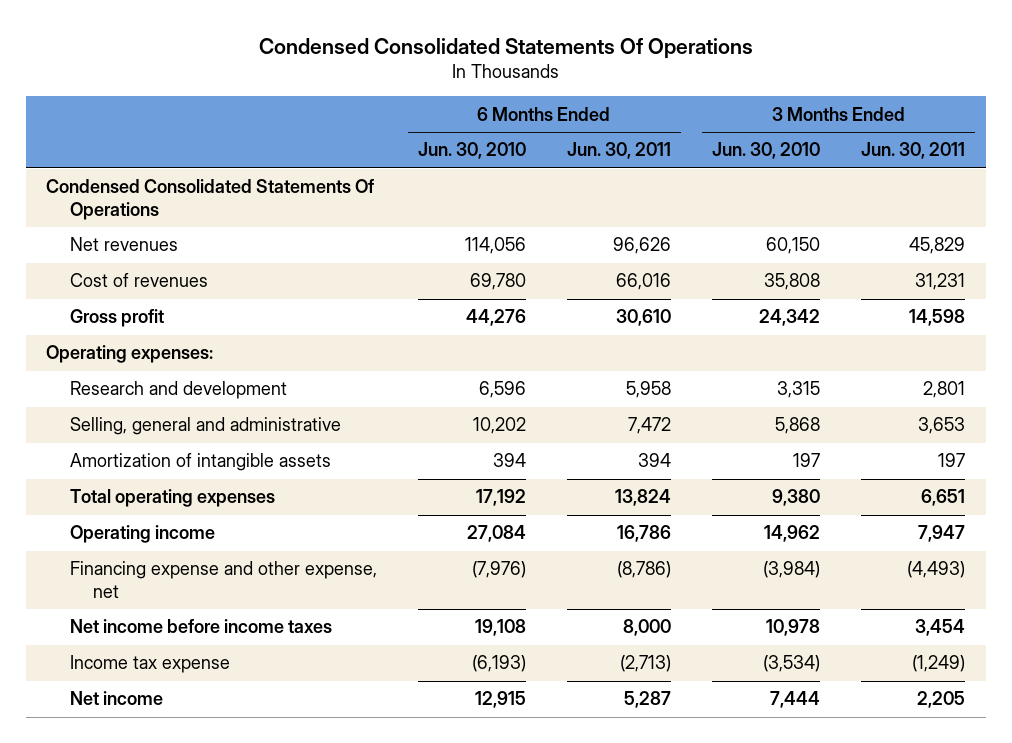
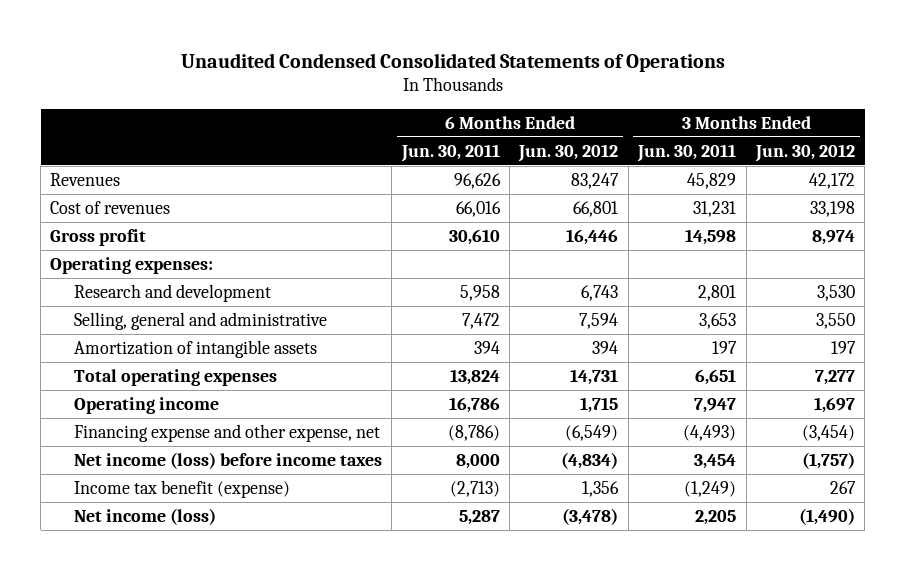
- Condensed Consolidated Statements Of Operations
+ Unaudited Condensed Consolidated Statements of Operations
- | 6 Months Ended Jun. 30, 2010 | 6 Months Ended Jun. 30, 2011 | 3 Months Ended Jun. 30, 2010 | 3 Months Ended Jun. 30, 2011
+ | 6 Months Ended Jun. 30, 2011 | 6 Months Ended Jun. 30, 2012 | 3 Months Ended Jun. 30, 2011 | 3 Months Ended Jun. 30, 2012
- Condensed Consolidated Statements Of Operations
- Net revenues | 114,056 | 96,626 | 60,150 | 45,829
+ Revenues | 96,626 | 83,247 | 45,829 | 42,172
- Net income before income taxes | 19,108 | 8,000 | 10,978 | 3,454
- Income tax expense | (6,193) | (2,713) | (3,534) | (1,249)
- Net income | 12,915 | 5,287 | 7,444 | 2,205
+ Net income (loss) before income taxes | 8,000 | (4,834) | 3,454 | (1,757)
+ Income tax benefit (expense) | (2,713) | 1,356 | (1,249) | 267
+ Net income (loss) | 5,287 | (3,478) | 2,205 | (1,490)

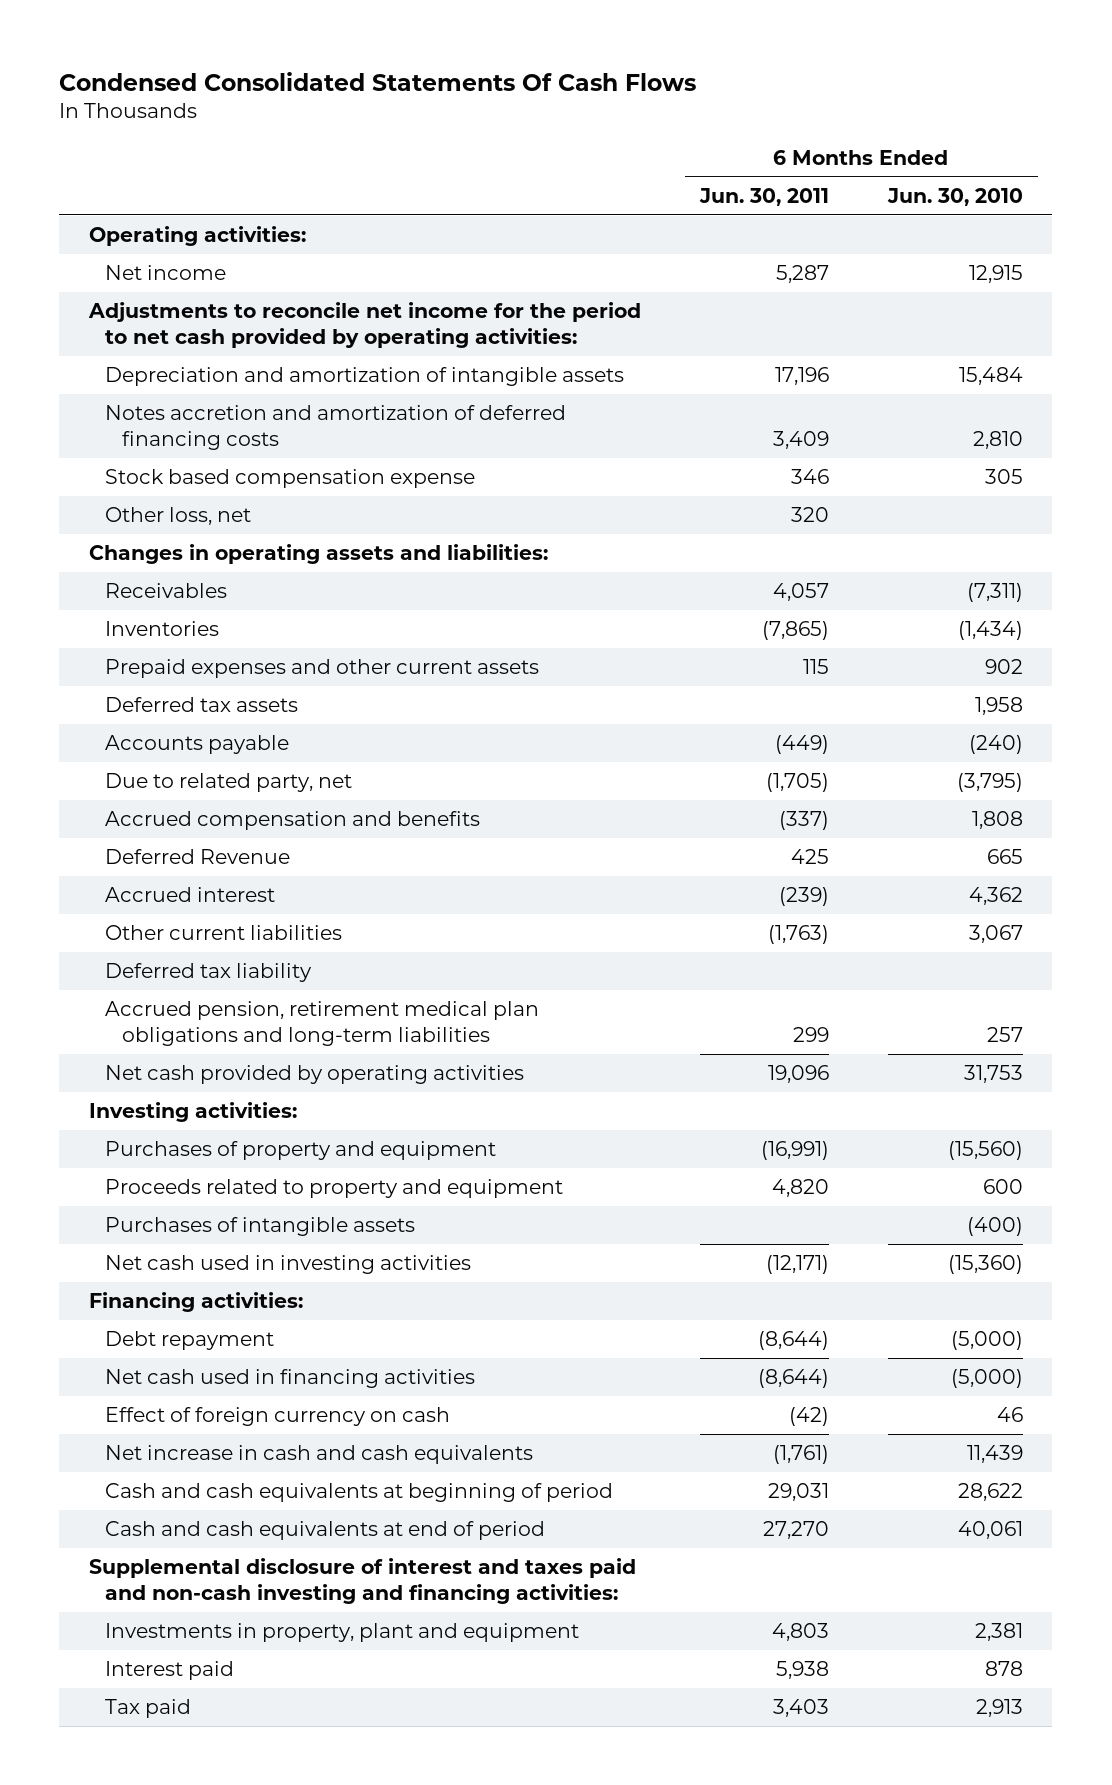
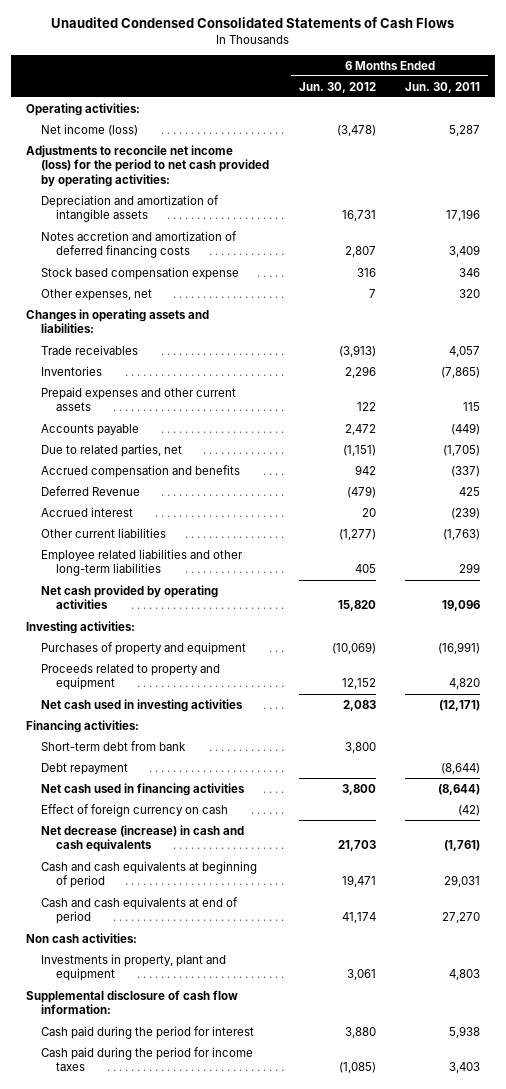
- Condensed Consolidated Statements Of Cash Flows
+ Unaudited Condensed Consolidated Statements of Cash Flows
- | 6 Months Ended Jun. 30, 2011 | 6 Months Ended Jun. 30, 2010
+ | 6 Months Ended Jun. 30, 2012 | 6 Months Ended Jun. 30, 2011
- Net income | 5,287 | 12,915
- Adjustments to reconcile net income for the period to net cash provided by operating activities:
+ Net income (loss) | (3,478) | 5,287
+ Adjustments to reconcile net income (loss) for the period to net cash provided by operating activities:
- Other loss, net | 320 |
+ Other expenses, net | 7 | 320
- Receivables | 4,057 | (7,311)
+ Trade receivables | (3,913) | 4,057
- Deferred tax assets | | 1,958
- Due to related party, net | (1,705) | (3,795)
+ Due to related parties, net | (1,151) | (1,705)
- Deferred tax liability
- Accrued pension, retirement medical plan obligations and long-term liabilities | 299 | 257
+ Employee related liabilities and other long-term liabilities | 405 | 299
- Purchases of intangible assets | | (400)
+ Short-term debt from bank | 3,800 |
- Net increase in cash and cash equivalents | (1,761) | 11,439
+ Net decrease (increase) in cash and cash equivalents | 21,703 | (1,761)
- Supplemental disclosure of interest and taxes paid and non-cash investing and financing activities:
+ Non cash activities:
- Interest paid | 5,938 | 878
- Tax paid | 3,403 | 2,913
+ Supplemental disclosure of cash flow information:
+ Cash paid during the period for interest | 3,880 | 5,938
+ Cash paid during the period for income taxes | (1,085) | 3,403

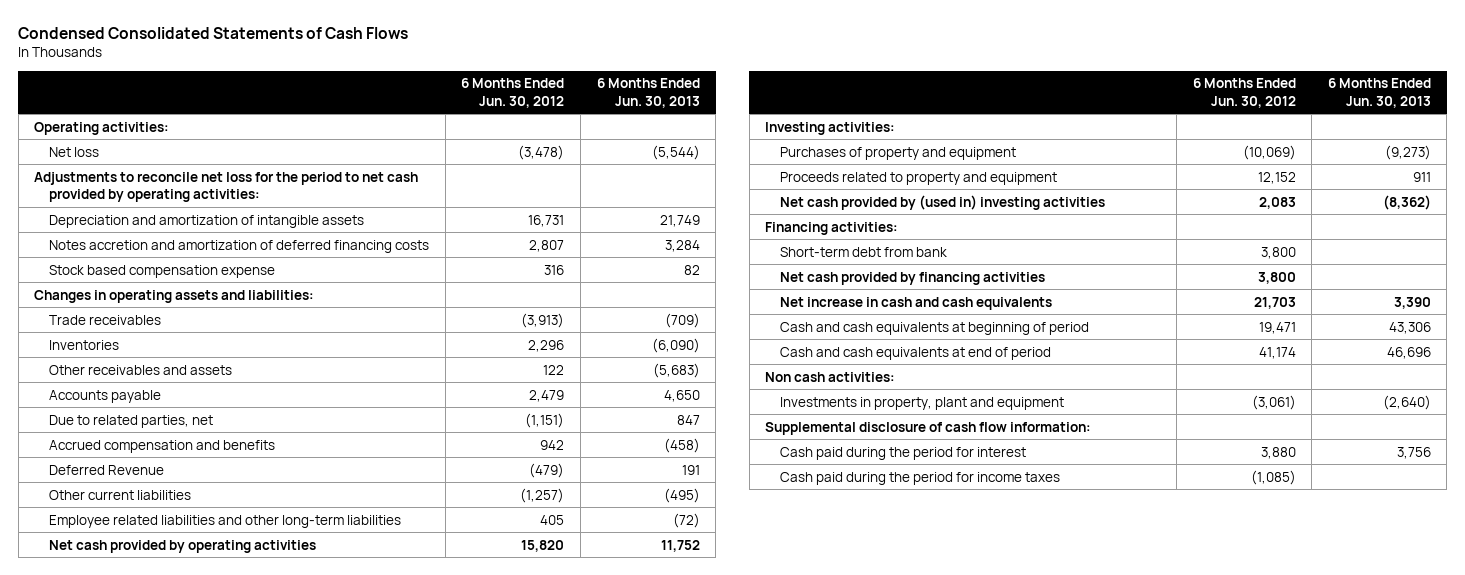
- Unaudited Condensed Consolidated Statements of Cash Flows
+ Condensed Consolidated Statements of Cash Flows
- | 6 Months Ended Jun. 30, 2012 | 6 Months Ended Jun. 30, 2011
+ | 6 Months Ended Jun. 30, 2012 | 6 Months Ended Jun. 30, 2013
- Net income (loss) | (3,478) | 5,287
- Adjustments to reconcile net income (loss) for the period to net cash provided by operating activities:
+ Net loss | (3,478) | (5,544)
+ Adjustments to reconcile net loss for the period to net cash provided by operating activities:
- Other expenses, net | 7 | 320
- Prepaid expenses and other current assets | 122 | 115
- Accounts payable | 2,472 | (449)
+ Other receivables and assets | 122 | (5,683)
+ Accounts payable | 2,479 | 4,650
- Accrued interest | 20 | (239)
- Other current liabilities | (1,277) | (1,763)
+ Other current liabilities | (1,257) | (495)
- Net cash used in investing activities | 2,083 | (12,171)
+ Net cash provided by (used in) investing activities | 2,083 | (8,362)
- Debt repayment | | (8,644)
- Net cash used in financing activities | 3,800 | (8,644)
- Effect of foreign currency on cash | | (42)
- Net decrease (increase) in cash and cash equivalents | 21,703 | (1,761)
+ Net cash provided by financing activities | 3,800 |
+ Net increase in cash and cash equivalents | 21,703 | 3,390
- Investments in property, plant and equipment | 3,061 | 4,803
+ Investments in property, plant and equipment | (3,061) | (2,640)

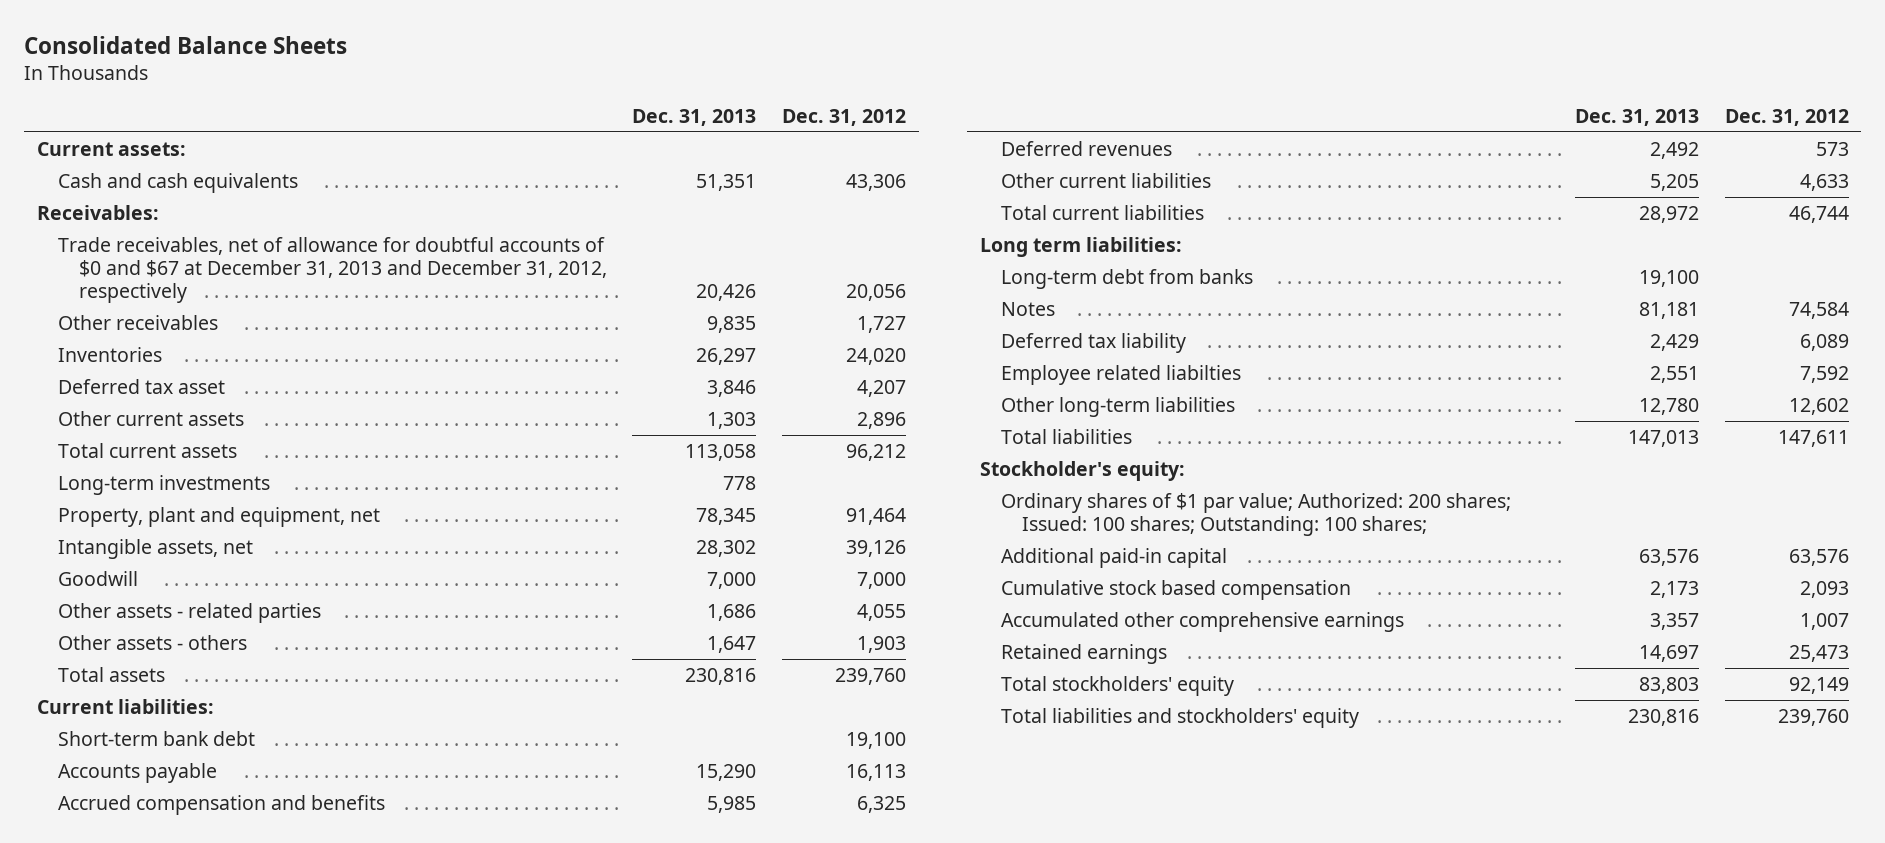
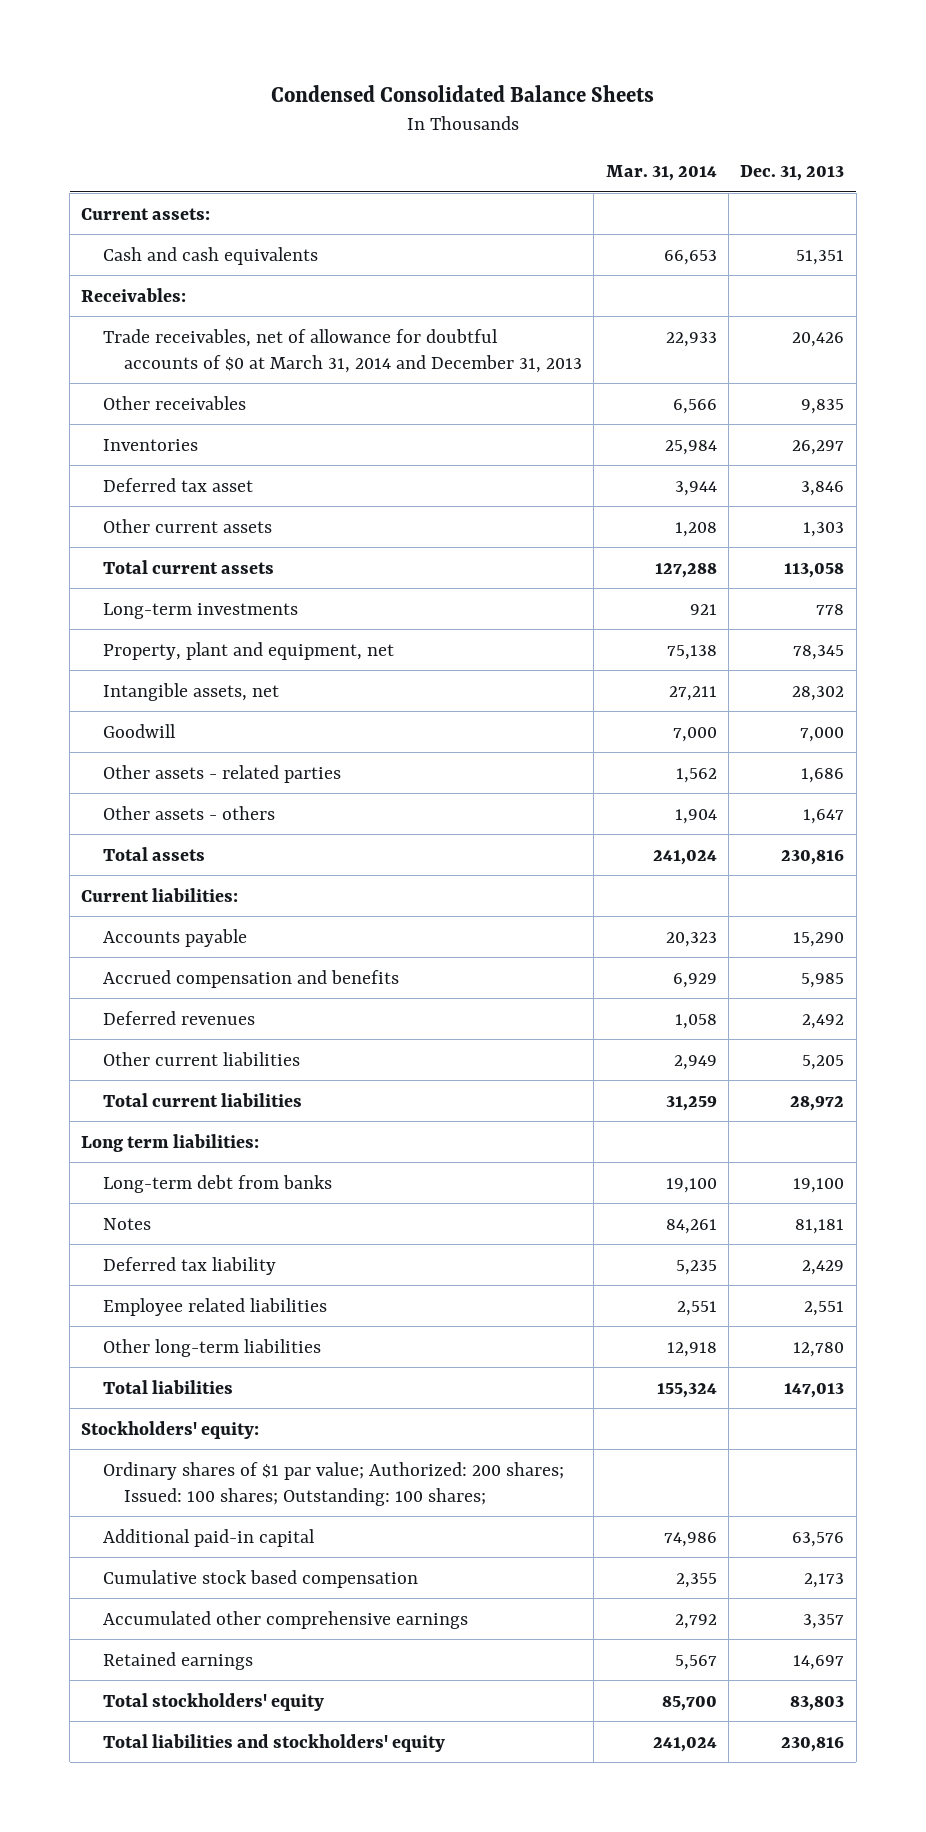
- Consolidated Balance Sheets
+ Condensed Consolidated Balance Sheets
- | Dec. 31, 2013 | Dec. 31, 2012
+ | Mar. 31, 2014 | Dec. 31, 2013
- Trade receivables, net of allowance for doubtful accounts of $0 and $67 at December 31, 2013 and December 31, 2012, respectively | 20,426 | 20,056
+ Trade receivables, net of allowance for doubtful accounts of $0 at March 31, 2014 and December 31, 2013 | 22,933 | 20,426
- Short-term bank debt | | 19,100
- Employee related liabilties | 2,551 | 7,592
+ Employee related liabilities | 2,551 | 2,551
- Stockholder's equity:
+ Stockholders' equity:

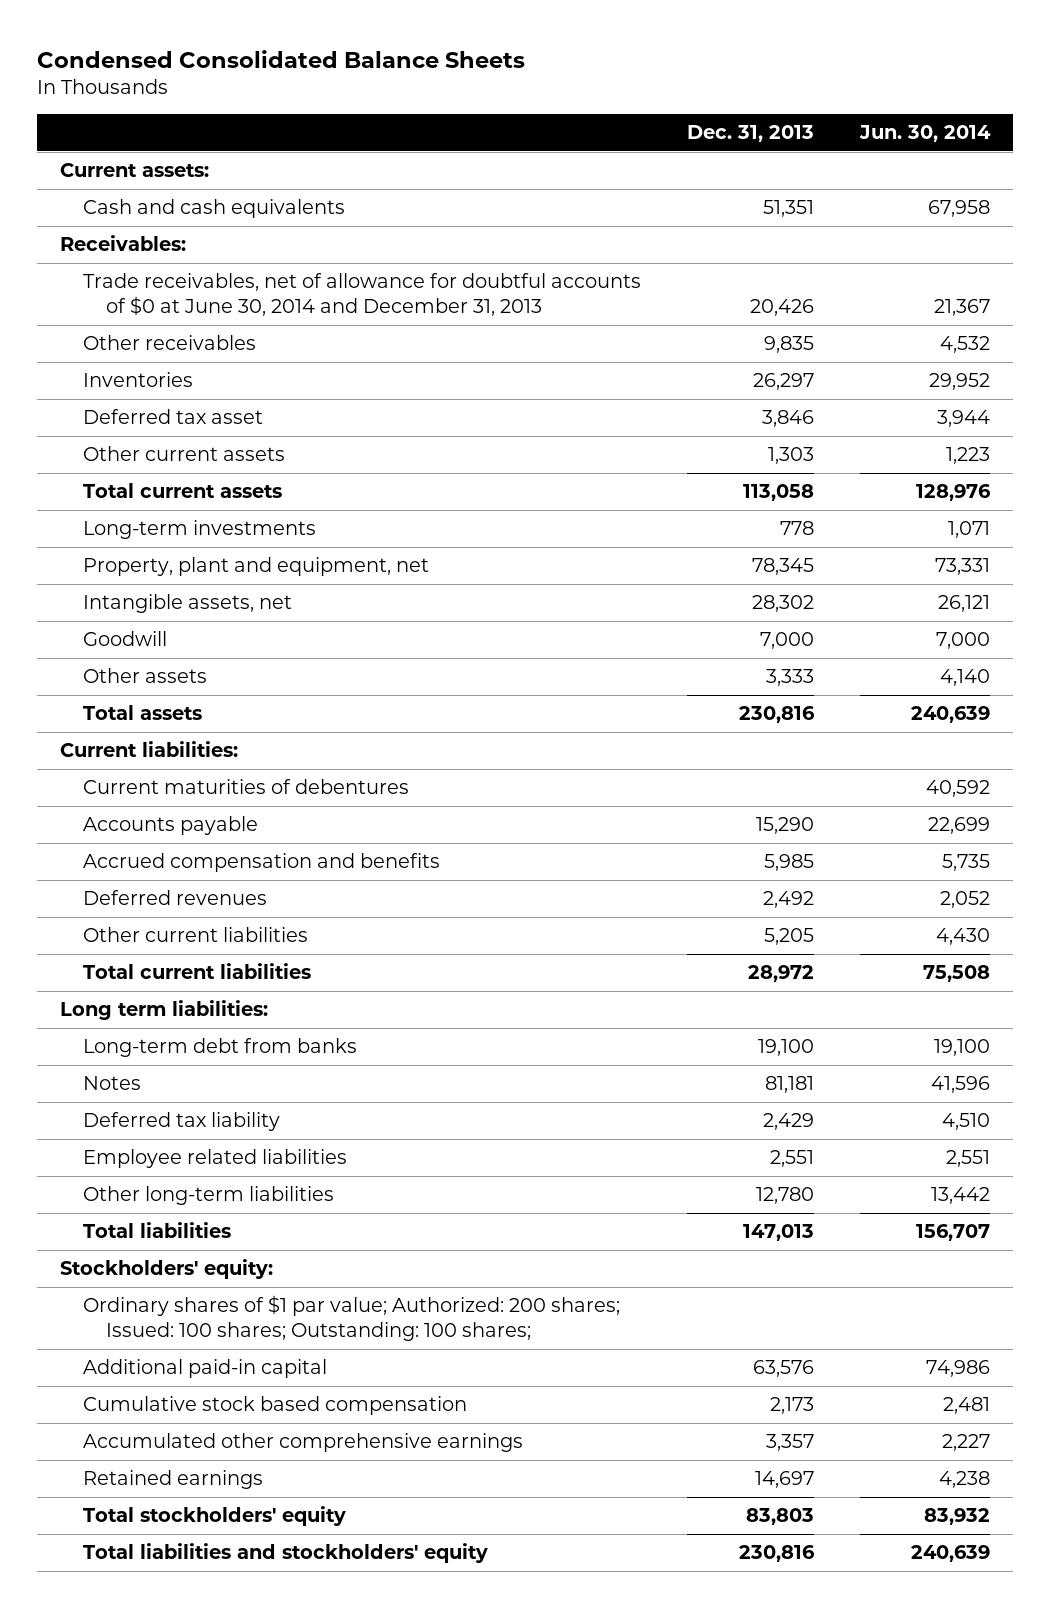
- | Mar. 31, 2014 | Dec. 31, 2013
+ | Dec. 31, 2013 | Jun. 30, 2014
- Trade receivables, net of allowance for doubtful accounts of $0 at March 31, 2014 and December 31, 2013 | 22,933 | 20,426
+ Trade receivables, net of allowance for doubtful accounts of $0 at June 30, 2014 and December 31, 2013 | 20,426 | 21,367
- Other assets - related parties | 1,562 | 1,686
- Other assets - others | 1,904 | 1,647
+ Other assets | 3,333 | 4,140
+ Current maturities of debentures | | 40,592

